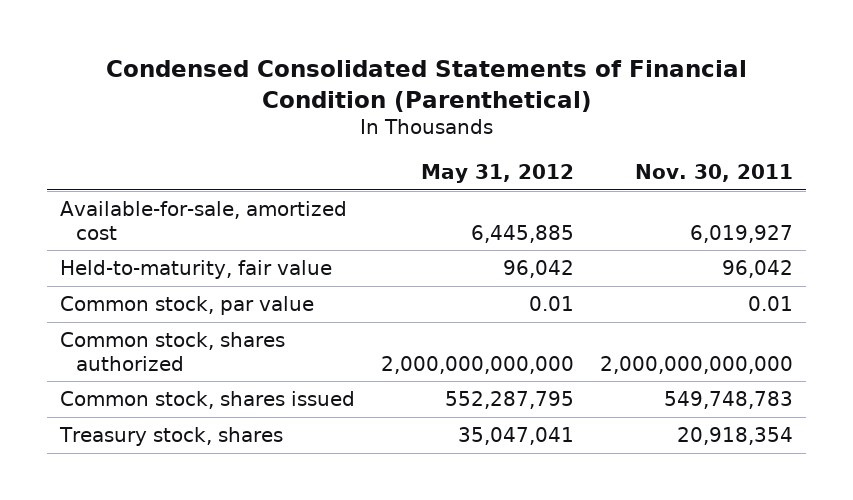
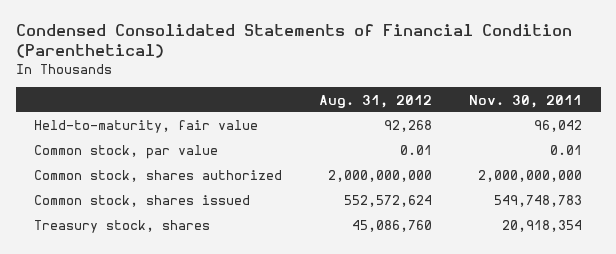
- | May 31, 2012 | Nov. 30, 2011
+ | Aug. 31, 2012 | Nov. 30, 2011
- Available-for-sale, amortized cost | 6,445,885 | 6,019,927
- Common stock, shares authorized | 2,000,000,000,000 | 2,000,000,000,000
+ Common stock, shares authorized | 2,000,000,000 | 2,000,000,000

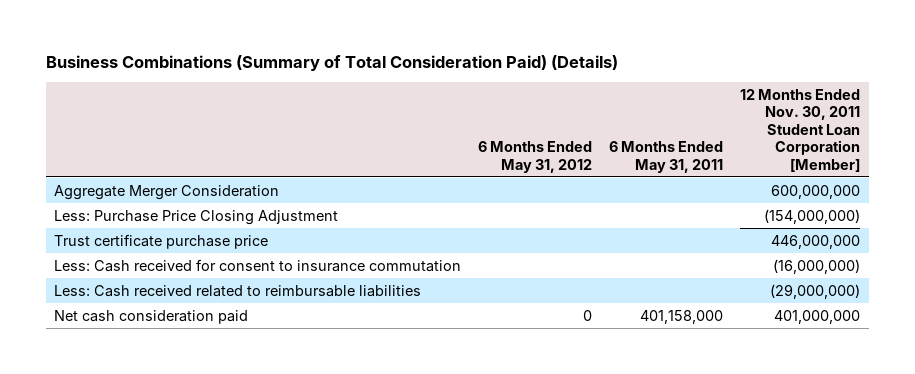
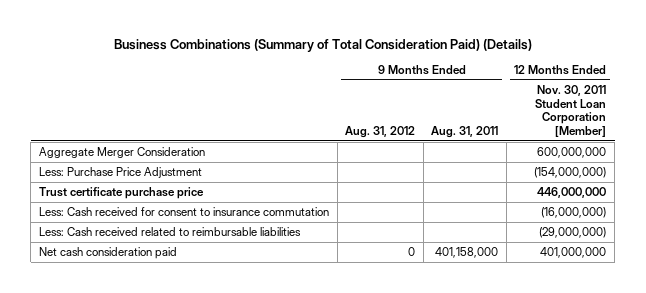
- | 6 Months Ended May 31, 2012 | 6 Months Ended May 31, 2011 | 12 Months Ended Nov. 30, 2011 Student Loan Corporation [Member]
+ | 9 Months Ended Aug. 31, 2012 | 9 Months Ended Aug. 31, 2011 | 12 Months Ended Nov. 30, 2011 Student Loan Corporation [Member]
- Less: Purchase Price Closing Adjustment | | | (154,000,000)
+ Less: Purchase Price Adjustment | | | (154,000,000)

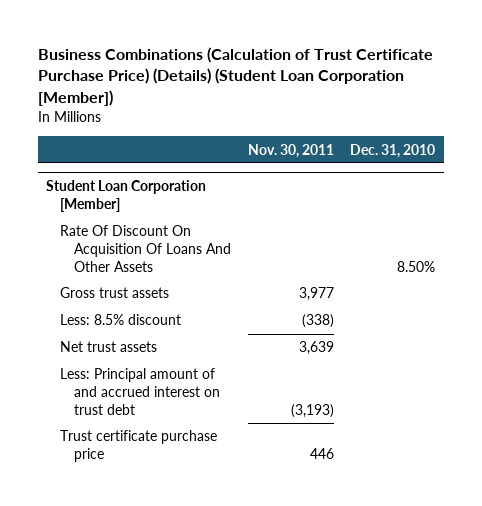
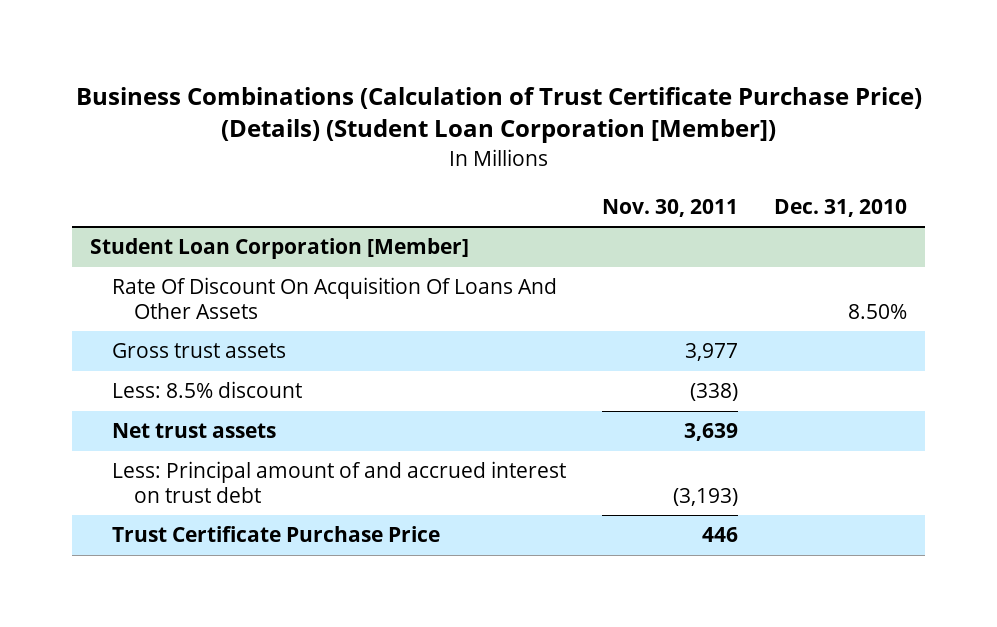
@ Student Loan Corporation [Member]
- Trust certificate purchase price | 446 |
+ Trust Certificate Purchase Price | 446 |

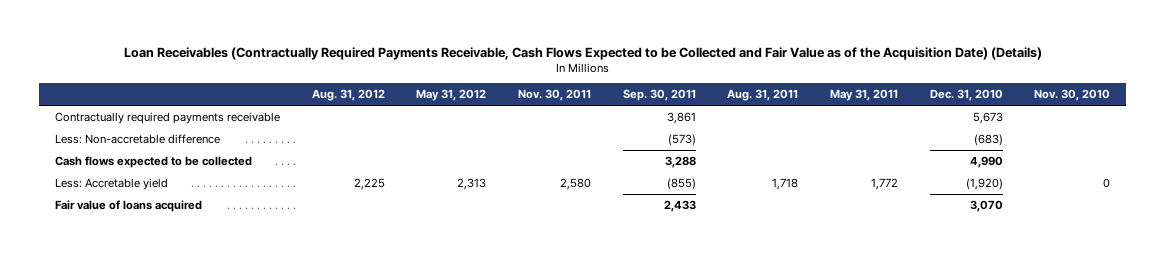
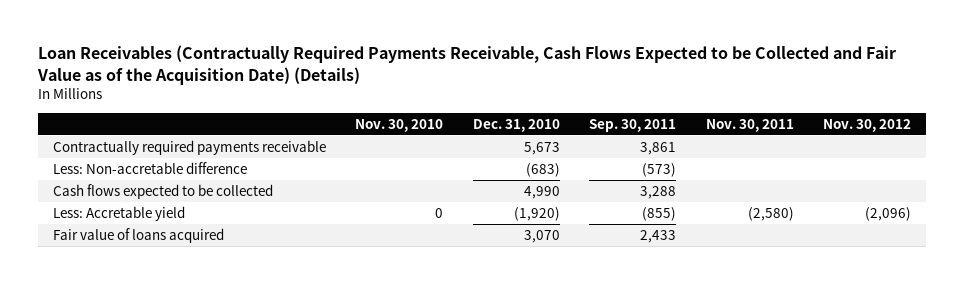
- | Aug. 31, 2012 | May 31, 2012 | Nov. 30, 2011 | Sep. 30, 2011 | Aug. 31, 2011 | May 31, 2011 | Dec. 31, 2010 | Nov. 30, 2010
+ | Nov. 30, 2010 | Dec. 31, 2010 | Sep. 30, 2011 | Nov. 30, 2011 | Nov. 30, 2012
- Less: Accretable yield | 2,225 | 2,313 | 2,580 | (855) | 1,718 | 1,772 | (1,920) | 0
+ Less: Accretable yield | 0 | (1,920) | (855) | (2,580) | (2,096)

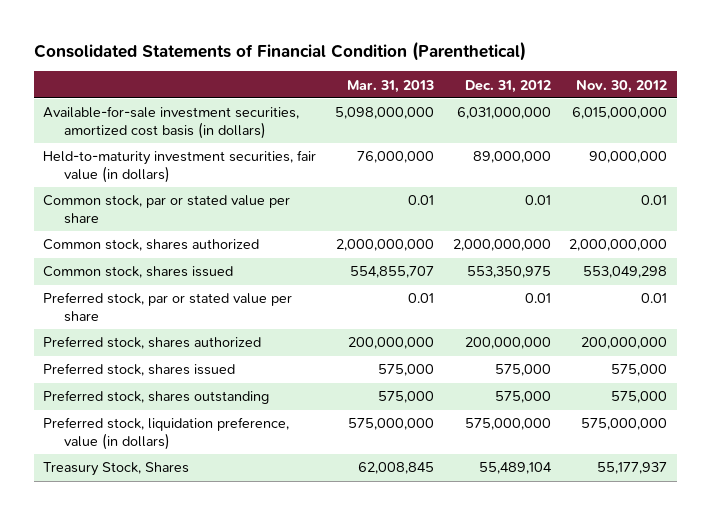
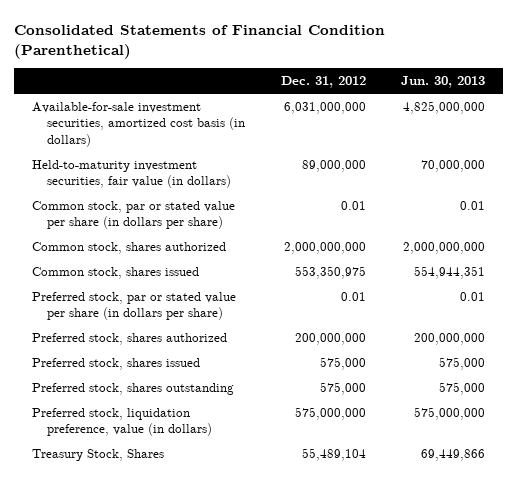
- | Mar. 31, 2013 | Dec. 31, 2012 | Nov. 30, 2012
+ | Dec. 31, 2012 | Jun. 30, 2013
- Common stock, par or stated value per share | 0.01 | 0.01 | 0.01
+ Common stock, par or stated value per share (in dollars per share) | 0.01 | 0.01
- Preferred stock, par or stated value per share | 0.01 | 0.01 | 0.01
+ Preferred stock, par or stated value per share (in dollars per share) | 0.01 | 0.01

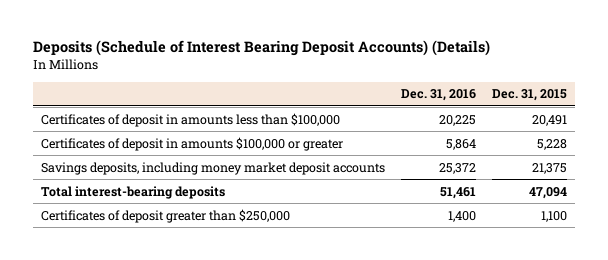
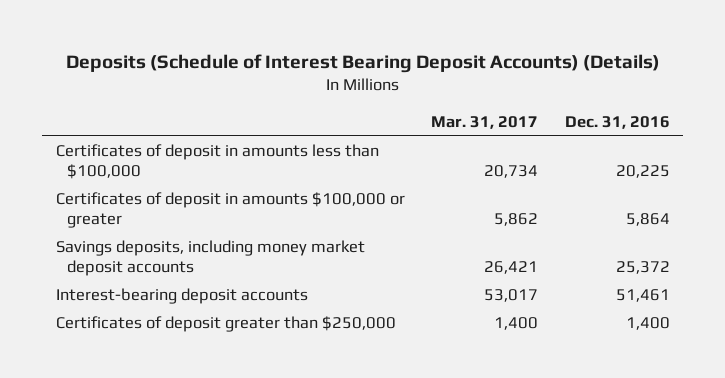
- | Dec. 31, 2016 | Dec. 31, 2015
+ | Mar. 31, 2017 | Dec. 31, 2016
- Total interest-bearing deposits | 51,461 | 47,094
+ Interest-bearing deposit accounts | 53,017 | 51,461

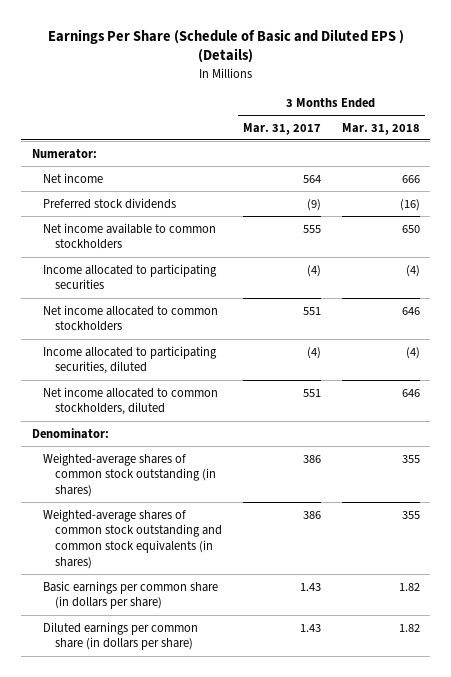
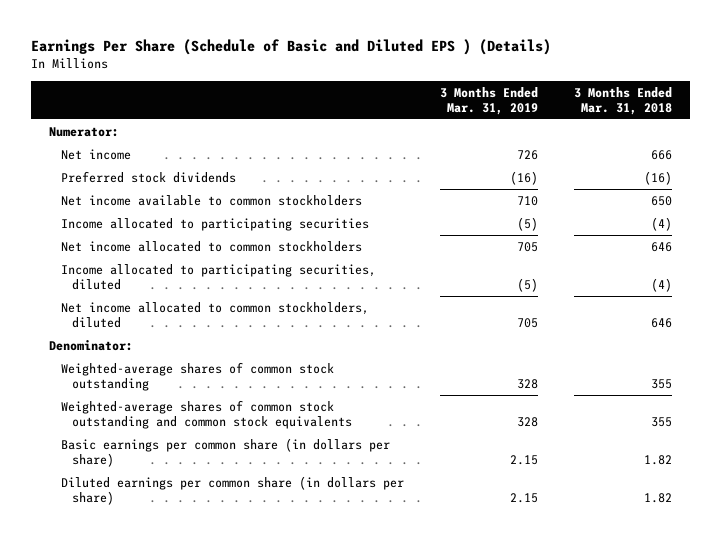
- | 3 Months Ended Mar. 31, 2017 | 3 Months Ended Mar. 31, 2018
+ | 3 Months Ended Mar. 31, 2019 | 3 Months Ended Mar. 31, 2018
- Weighted-average shares of common stock outstanding (in shares) | 386 | 355
- Weighted-average shares of common stock outstanding and common stock equivalents (in shares) | 386 | 355
+ Weighted-average shares of common stock outstanding | 328 | 355
+ Weighted-average shares of common stock outstanding and common stock equivalents | 328 | 355

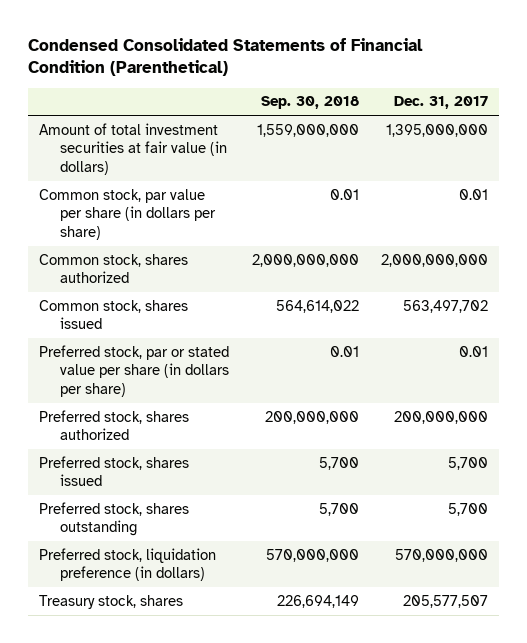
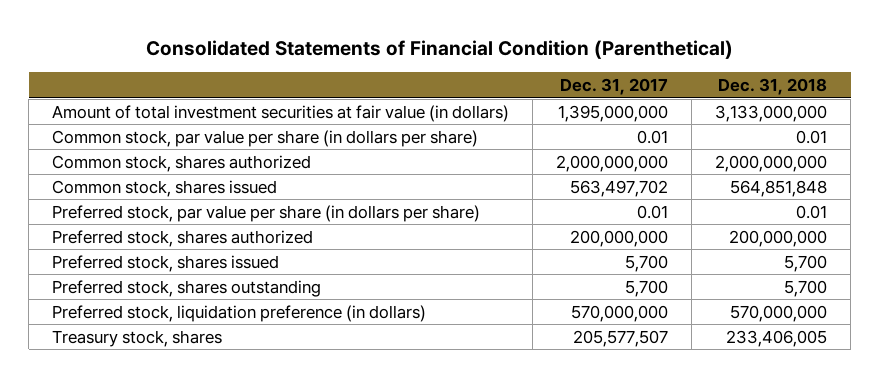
- Condensed Consolidated Statements of Financial Condition (Parenthetical)
+ Consolidated Statements of Financial Condition (Parenthetical)
- | Sep. 30, 2018 | Dec. 31, 2017
+ | Dec. 31, 2017 | Dec. 31, 2018
- Preferred stock, par or stated value per share (in dollars per share) | 0.01 | 0.01
+ Preferred stock, par value per share (in dollars per share) | 0.01 | 0.01

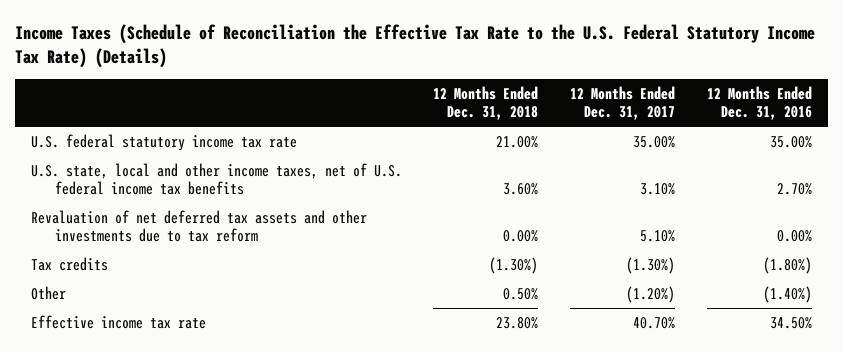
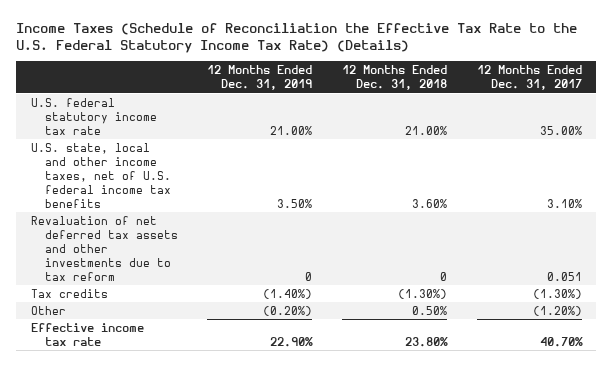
- | 12 Months Ended Dec. 31, 2018 | 12 Months Ended Dec. 31, 2017 | 12 Months Ended Dec. 31, 2016
+ | 12 Months Ended Dec. 31, 2019 | 12 Months Ended Dec. 31, 2018 | 12 Months Ended Dec. 31, 2017
- Revaluation of net deferred tax assets and other investments due to tax reform | 0.00% | 5.10% | 0.00%
+ Revaluation of net deferred tax assets and other investments due to tax reform | 0 | 0 | 0.051

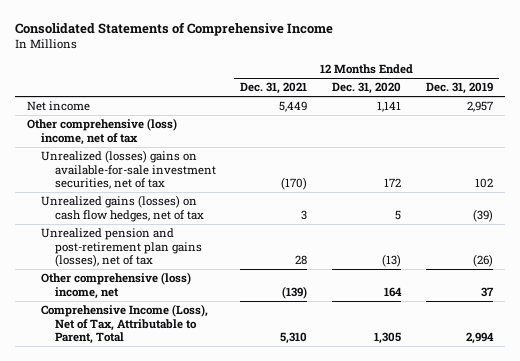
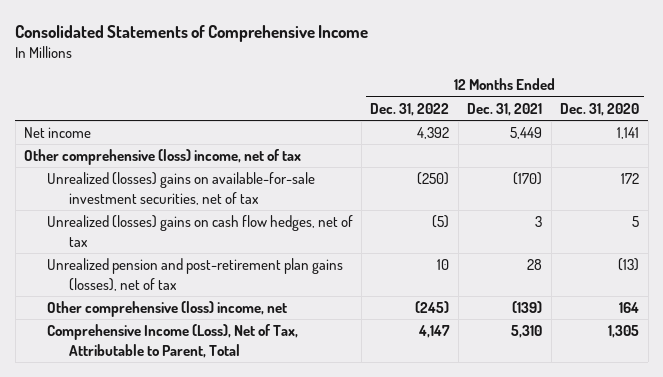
- | 12 Months Ended Dec. 31, 2021 | 12 Months Ended Dec. 31, 2020 | 12 Months Ended Dec. 31, 2019
+ | 12 Months Ended Dec. 31, 2022 | 12 Months Ended Dec. 31, 2021 | 12 Months Ended Dec. 31, 2020
- Unrealized gains (losses) on cash flow hedges, net of tax | 3 | 5 | (39)
+ Unrealized (losses) gains on cash flow hedges, net of tax | (5) | 3 | 5

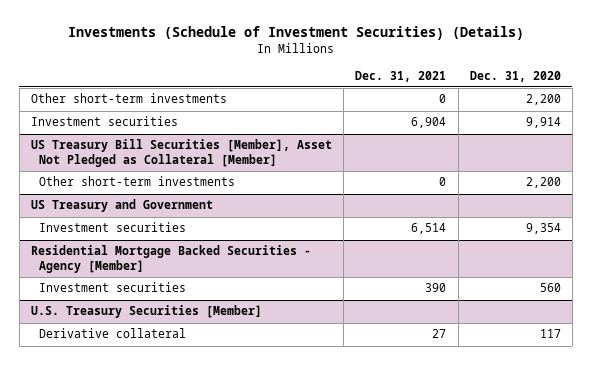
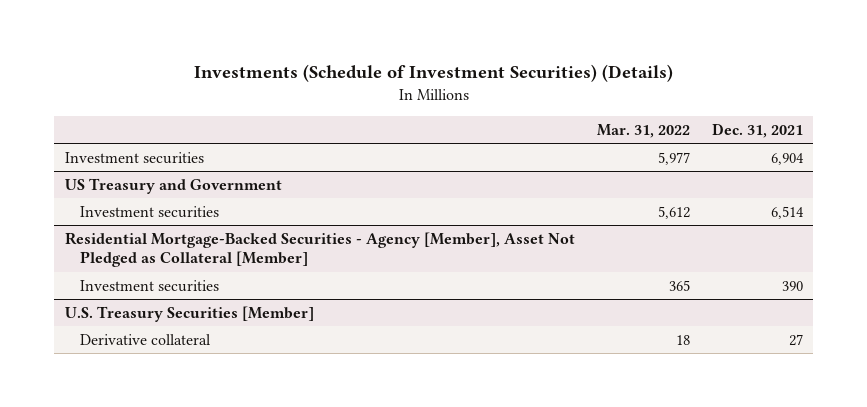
- | Dec. 31, 2021 | Dec. 31, 2020
+ | Mar. 31, 2022 | Dec. 31, 2021
- Other short-term investments | 0 | 2,200
- US Treasury Bill Securities [Member], Asset Not Pledged as Collateral [Member]
- Other short-term investments | 0 | 2,200
- Residential Mortgage Backed Securities - Agency [Member]
+ Residential Mortgage-Backed Securities - Agency [Member], Asset Not Pledged as Collateral [Member]

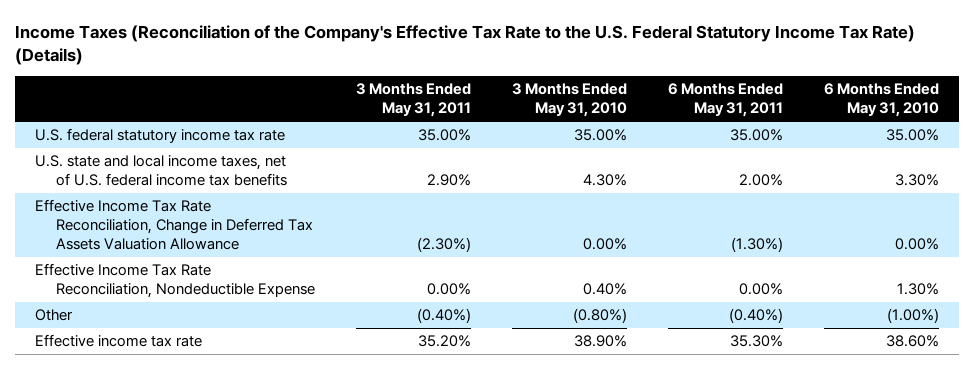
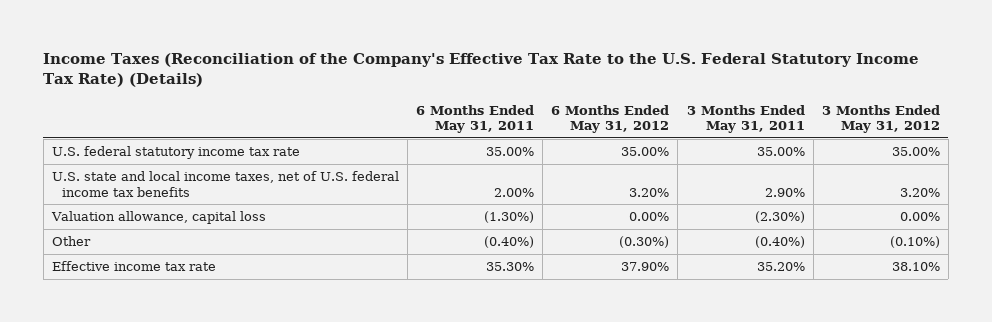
- | 3 Months Ended May 31, 2011 | 3 Months Ended May 31, 2010 | 6 Months Ended May 31, 2011 | 6 Months Ended May 31, 2010
+ | 6 Months Ended May 31, 2011 | 6 Months Ended May 31, 2012 | 3 Months Ended May 31, 2011 | 3 Months Ended May 31, 2012
- Effective Income Tax Rate Reconciliation, Change in Deferred Tax Assets Valuation Allowance | (2.30%) | 0.00% | (1.30%) | 0.00%
- Effective Income Tax Rate Reconciliation, Nondeductible Expense | 0.00% | 0.40% | 0.00% | 1.30%
+ Valuation allowance, capital loss | (1.30%) | 0.00% | (2.30%) | 0.00%

